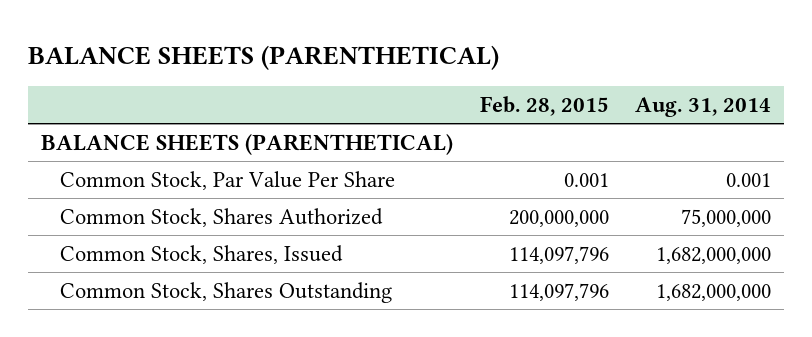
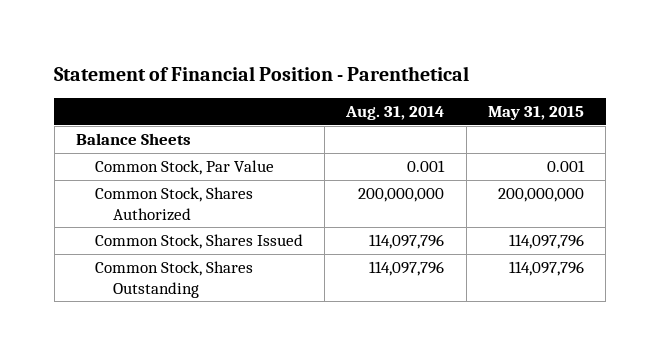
- BALANCE SHEETS (PARENTHETICAL)
+ Statement of Financial Position - Parenthetical
- | Feb. 28, 2015 | Aug. 31, 2014
+ | Aug. 31, 2014 | May 31, 2015
- BALANCE SHEETS (PARENTHETICAL)
- Common Stock, Par Value Per Share | 0.001 | 0.001
- Common Stock, Shares Authorized | 200,000,000 | 75,000,000
- Common Stock, Shares, Issued | 114,097,796 | 1,682,000,000
- Common Stock, Shares Outstanding | 114,097,796 | 1,682,000,000
+ Balance Sheets
+ Common Stock, Par Value | 0.001 | 0.001
+ Common Stock, Shares Authorized | 200,000,000 | 200,000,000
+ Common Stock, Shares Issued | 114,097,796 | 114,097,796
+ Common Stock, Shares Outstanding | 114,097,796 | 114,097,796

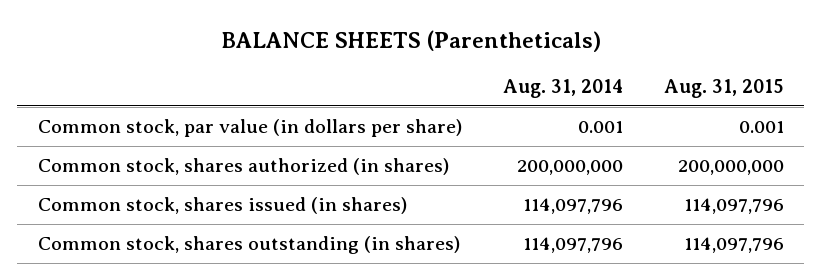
- Statement of Financial Position - Parenthetical
+ BALANCE SHEETS (Parentheticals)
- | Aug. 31, 2014 | May 31, 2015
+ | Aug. 31, 2014 | Aug. 31, 2015
- Balance Sheets
- Common Stock, Par Value | 0.001 | 0.001
- Common Stock, Shares Authorized | 200,000,000 | 200,000,000
- Common Stock, Shares Issued | 114,097,796 | 114,097,796
- Common Stock, Shares Outstanding | 114,097,796 | 114,097,796
+ Common stock, par value (in dollars per share) | 0.001 | 0.001
+ Common stock, shares authorized (in shares) | 200,000,000 | 200,000,000
+ Common stock, shares issued (in shares) | 114,097,796 | 114,097,796
+ Common stock, shares outstanding (in shares) | 114,097,796 | 114,097,796

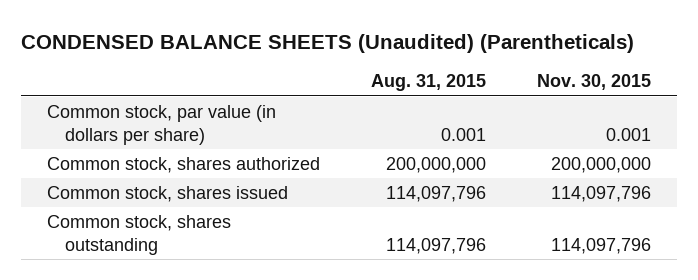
- BALANCE SHEETS (Parentheticals)
+ CONDENSED BALANCE SHEETS (Unaudited) (Parentheticals)
- | Aug. 31, 2014 | Aug. 31, 2015
+ | Aug. 31, 2015 | Nov. 30, 2015
- Common stock, shares authorized (in shares) | 200,000,000 | 200,000,000
- Common stock, shares issued (in shares) | 114,097,796 | 114,097,796
- Common stock, shares outstanding (in shares) | 114,097,796 | 114,097,796
+ Common stock, shares authorized | 200,000,000 | 200,000,000
+ Common stock, shares issued | 114,097,796 | 114,097,796
+ Common stock, shares outstanding | 114,097,796 | 114,097,796

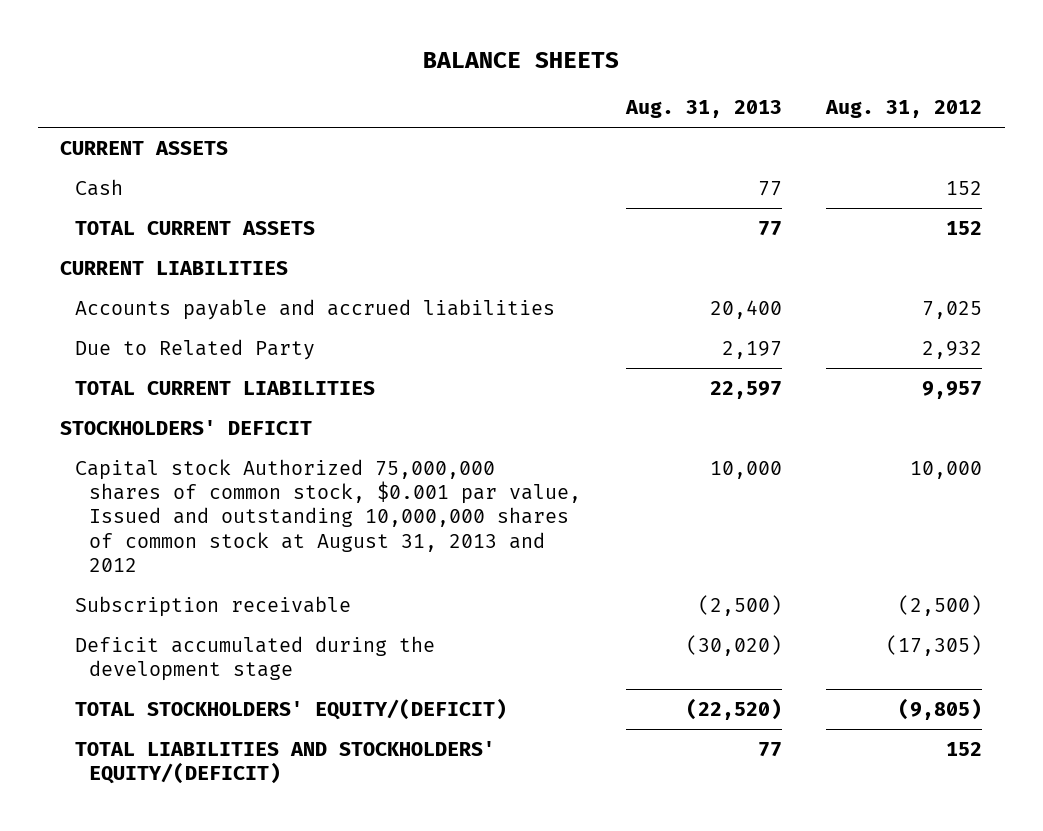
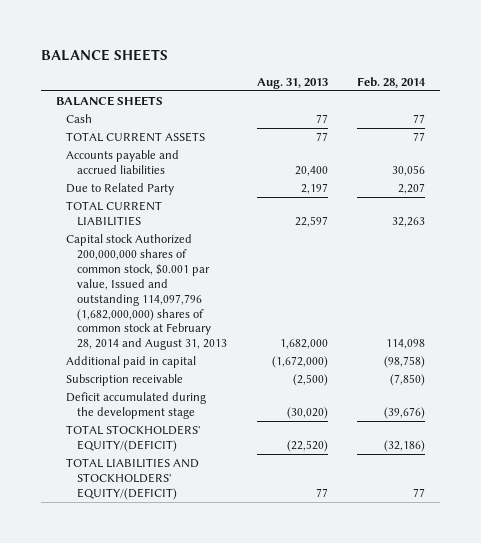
- | Aug. 31, 2013 | Aug. 31, 2012
+ | Aug. 31, 2013 | Feb. 28, 2014
- CURRENT ASSETS
+ BALANCE SHEETS
- CURRENT LIABILITIES
- STOCKHOLDERS' DEFICIT
- Capital stock Authorized 75,000,000 shares of common stock, $0.001 par value, Issued and outstanding 10,000,000 shares of common stock at August 31, 2013 and 2012 | 10,000 | 10,000
+ Capital stock Authorized 200,000,000 shares of common stock, $0.001 par value, Issued and outstanding 114,097,796 (1,682,000,000) shares of common stock at February 28, 2014 and August 31, 2013 | 1,682,000 | 114,098
+ Additional paid in capital | (1,672,000) | (98,758)

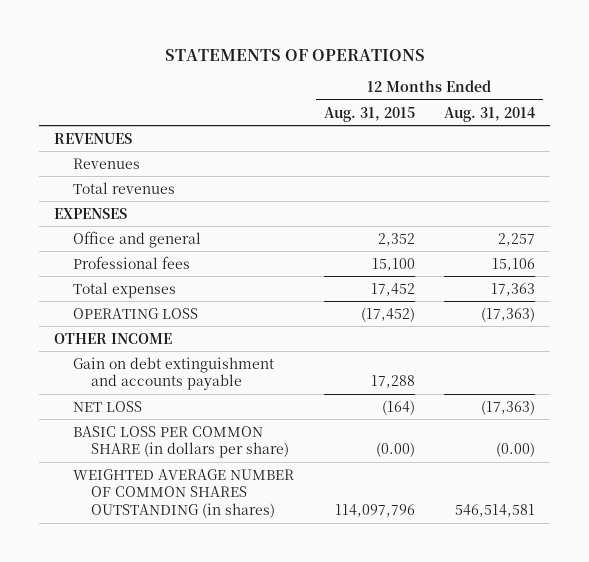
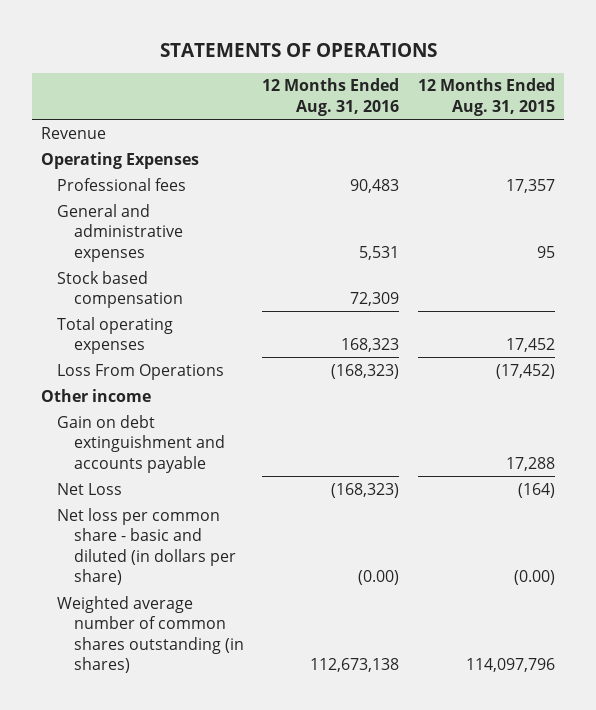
- | 12 Months Ended Aug. 31, 2015 | 12 Months Ended Aug. 31, 2014
+ | 12 Months Ended Aug. 31, 2016 | 12 Months Ended Aug. 31, 2015
- REVENUES
- Revenues
- Total revenues
- EXPENSES
- Office and general | 2,352 | 2,257
- Professional fees | 15,100 | 15,106
- Total expenses | 17,452 | 17,363
- OPERATING LOSS | (17,452) | (17,363)
- OTHER INCOME
+ Revenue
+ Operating Expenses
+ Professional fees | 90,483 | 17,357
+ General and administrative expenses | 5,531 | 95
+ Stock based compensation | 72,309 |
+ Total operating expenses | 168,323 | 17,452
+ Loss From Operations | (168,323) | (17,452)
+ Other income
- NET LOSS | (164) | (17,363)
- BASIC LOSS PER COMMON SHARE (in dollars per share) | (0.00) | (0.00)
- WEIGHTED AVERAGE NUMBER OF COMMON SHARES OUTSTANDING (in shares) | 114,097,796 | 546,514,581
+ Net Loss | (168,323) | (164)
+ Net loss per common share - basic and diluted (in dollars per share) | (0.00) | (0.00)
+ Weighted average number of common shares outstanding (in shares) | 112,673,138 | 114,097,796

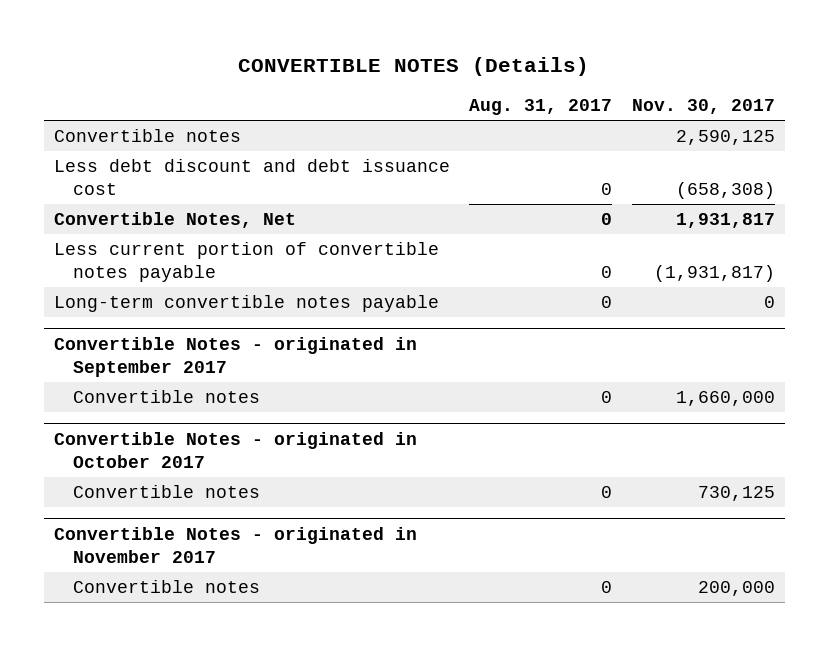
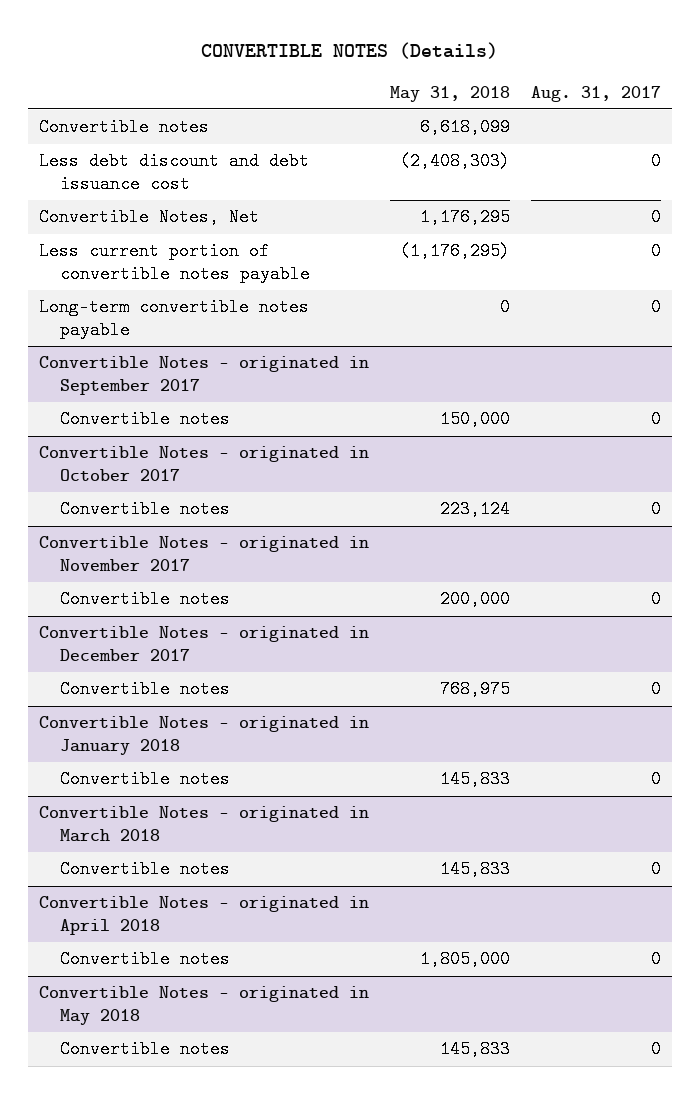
- | Aug. 31, 2017 | Nov. 30, 2017
+ | May 31, 2018 | Aug. 31, 2017
+ Convertible Notes - originated in December 2017
+ Convertible notes | 768,975 | 0
+ Convertible Notes - originated in January 2018
+ Convertible notes | 145,833 | 0
+ Convertible Notes - originated in March 2018
+ Convertible notes | 145,833 | 0
+ Convertible Notes - originated in April 2018
+ Convertible notes | 1,805,000 | 0
+ Convertible Notes - originated in May 2018
+ Convertible notes | 145,833 | 0

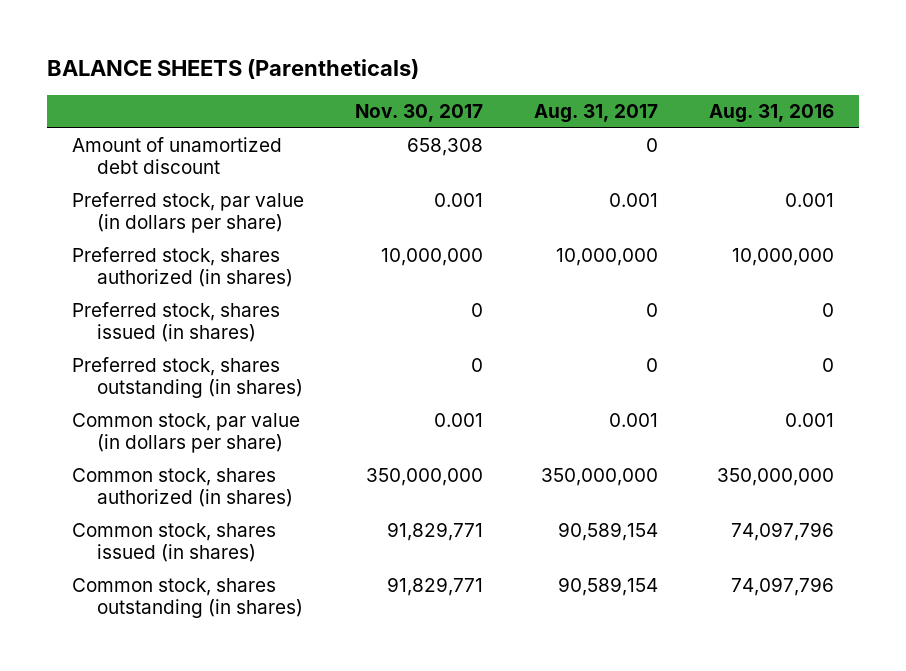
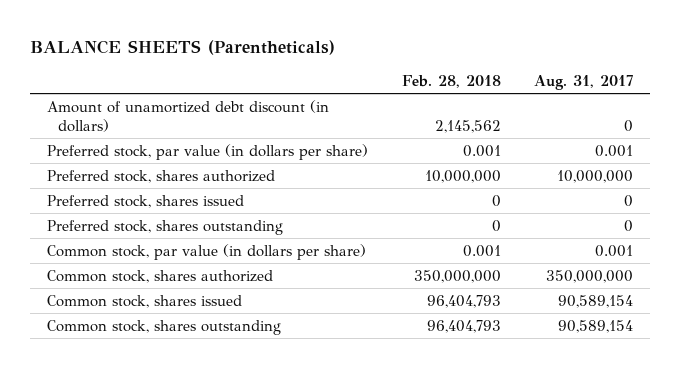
- | Nov. 30, 2017 | Aug. 31, 2017 | Aug. 31, 2016
+ | Feb. 28, 2018 | Aug. 31, 2017
- Amount of unamortized debt discount | 658,308 | 0 |
+ Amount of unamortized debt discount (in dollars) | 2,145,562 | 0
- Preferred stock, shares authorized (in shares) | 10,000,000 | 10,000,000 | 10,000,000
- Preferred stock, shares issued (in shares) | 0 | 0 | 0
- Preferred stock, shares outstanding (in shares) | 0 | 0 | 0
+ Preferred stock, shares authorized | 10,000,000 | 10,000,000
+ Preferred stock, shares issued | 0 | 0
+ Preferred stock, shares outstanding | 0 | 0
- Common stock, shares authorized (in shares) | 350,000,000 | 350,000,000 | 350,000,000
- Common stock, shares issued (in shares) | 91,829,771 | 90,589,154 | 74,097,796
- Common stock, shares outstanding (in shares) | 91,829,771 | 90,589,154 | 74,097,796
+ Common stock, shares authorized | 350,000,000 | 350,000,000
+ Common stock, shares issued | 96,404,793 | 90,589,154
+ Common stock, shares outstanding | 96,404,793 | 90,589,154

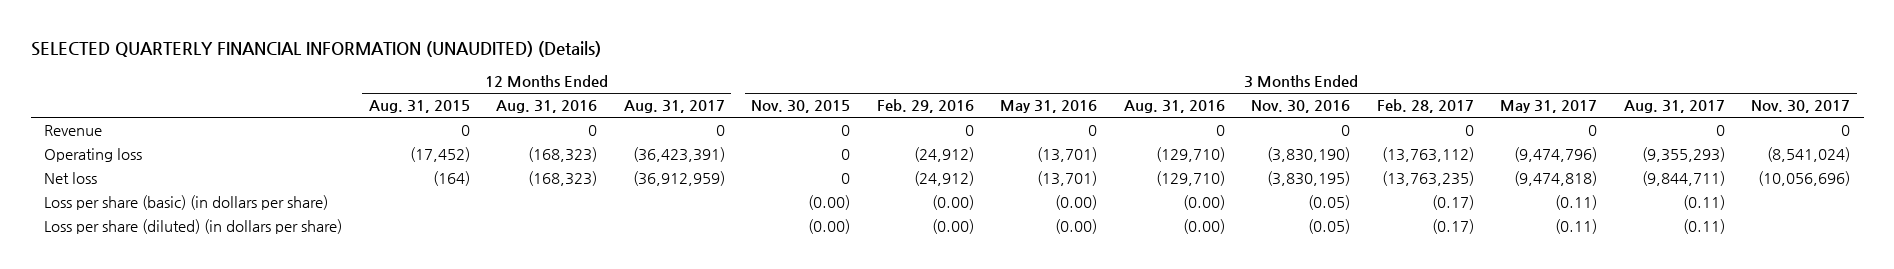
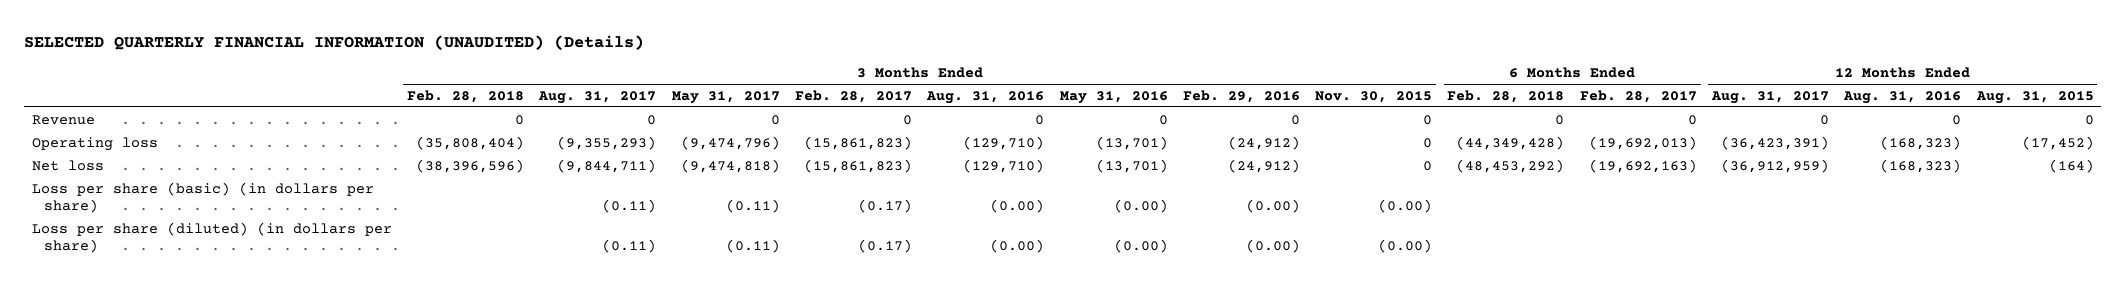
- | 12 Months Ended Aug. 31, 2015 | 12 Months Ended Aug. 31, 2016 | 12 Months Ended Aug. 31, 2017 | 3 Months Ended Nov. 30, 2015 | 3 Months Ended Feb. 29, 2016 | 3 Months Ended May 31, 2016 | 3 Months Ended Aug. 31, 2016 | 3 Months Ended Nov. 30, 2016 | 3 Months Ended Feb. 28, 2017 | 3 Months Ended May 31, 2017 | 3 Months Ended Aug. 31, 2017 | 3 Months Ended Nov. 30, 2017
+ | 3 Months Ended Feb. 28, 2018 | 3 Months Ended Aug. 31, 2017 | 3 Months Ended May 31, 2017 | 3 Months Ended Feb. 28, 2017 | 3 Months Ended Aug. 31, 2016 | 3 Months Ended May 31, 2016 | 3 Months Ended Feb. 29, 2016 | 3 Months Ended Nov. 30, 2015 | 6 Months Ended Feb. 28, 2018 | 6 Months Ended Feb. 28, 2017 | 12 Months Ended Aug. 31, 2017 | 12 Months Ended Aug. 31, 2016 | 12 Months Ended Aug. 31, 2015
- Operating loss | (17,452) | (168,323) | (36,423,391) | 0 | (24,912) | (13,701) | (129,710) | (3,830,190) | (13,763,112) | (9,474,796) | (9,355,293) | (8,541,024)
- Net loss | (164) | (168,323) | (36,912,959) | 0 | (24,912) | (13,701) | (129,710) | (3,830,195) | (13,763,235) | (9,474,818) | (9,844,711) | (10,056,696)
+ Operating loss | (35,808,404) | (9,355,293) | (9,474,796) | (15,861,823) | (129,710) | (13,701) | (24,912) | 0 | (44,349,428) | (19,692,013) | (36,423,391) | (168,323) | (17,452)
+ Net loss | (38,396,596) | (9,844,711) | (9,474,818) | (15,861,823) | (129,710) | (13,701) | (24,912) | 0 | (48,453,292) | (19,692,163) | (36,912,959) | (168,323) | (164)

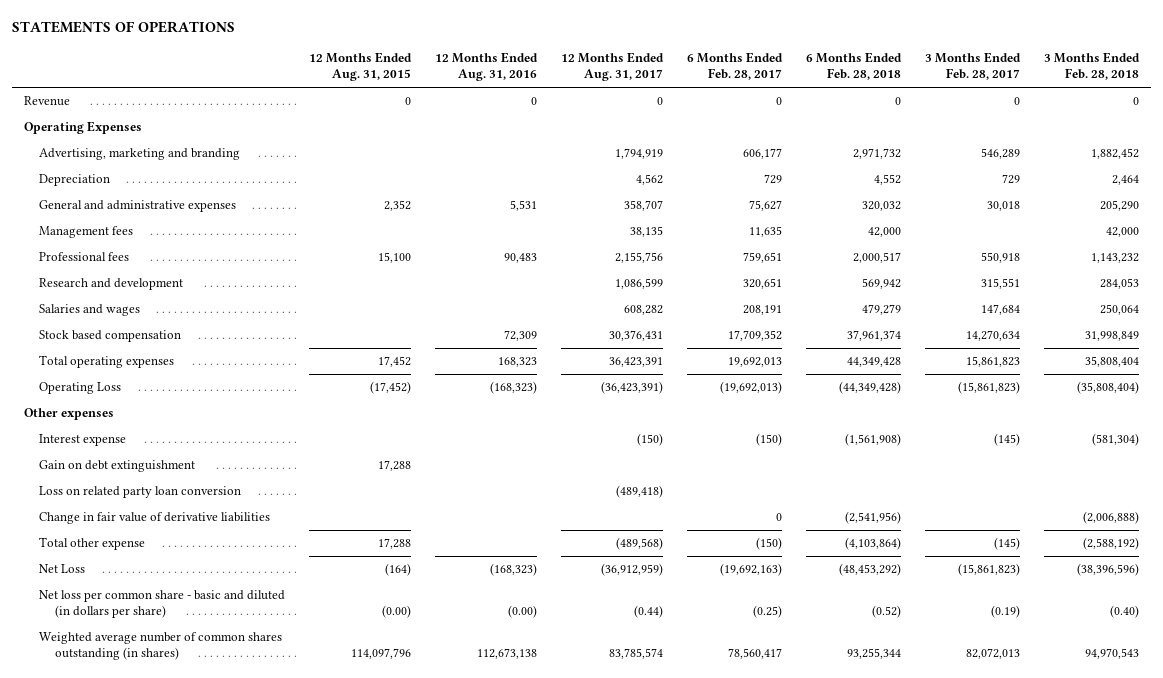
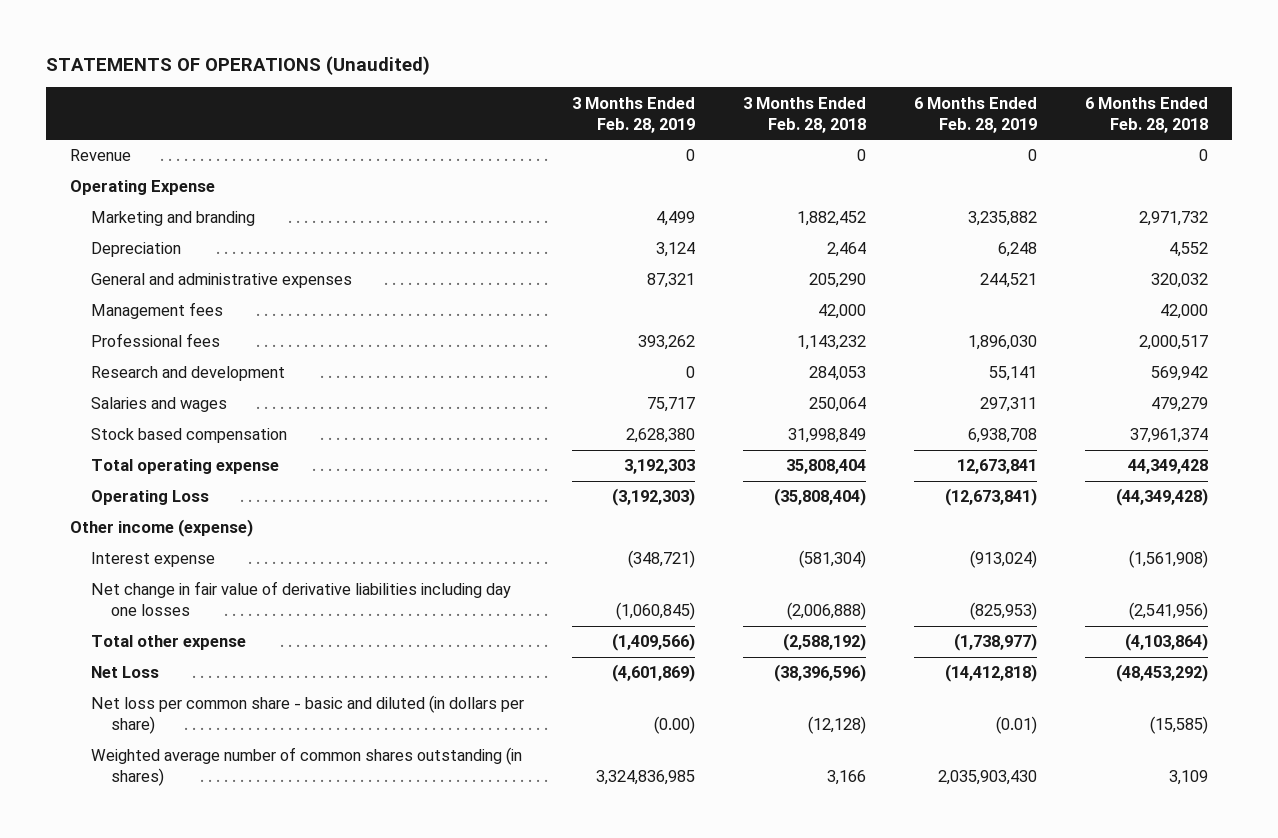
- STATEMENTS OF OPERATIONS
+ STATEMENTS OF OPERATIONS (Unaudited)
- | 12 Months Ended Aug. 31, 2015 | 12 Months Ended Aug. 31, 2016 | 12 Months Ended Aug. 31, 2017 | 6 Months Ended Feb. 28, 2017 | 6 Months Ended Feb. 28, 2018 | 3 Months Ended Feb. 28, 2017 | 3 Months Ended Feb. 28, 2018
+ | 3 Months Ended Feb. 28, 2019 | 3 Months Ended Feb. 28, 2018 | 6 Months Ended Feb. 28, 2019 | 6 Months Ended Feb. 28, 2018
- Operating Expenses
- Advertising, marketing and branding | | | 1,794,919 | 606,177 | 2,971,732 | 546,289 | 1,882,452
+ Operating Expense
+ Marketing and branding | 4,499 | 1,882,452 | 3,235,882 | 2,971,732
- Total operating expenses | 17,452 | 168,323 | 36,423,391 | 19,692,013 | 44,349,428 | 15,861,823 | 35,808,404
+ Total operating expense | 3,192,303 | 35,808,404 | 12,673,841 | 44,349,428
- Other expenses
+ Other income (expense)
- Gain on debt extinguishment | 17,288 | | | | | |
- Loss on related party loan conversion | | | (489,418) | | | |
- Change in fair value of derivative liabilities | | | | 0 | (2,541,956) | | (2,006,888)
+ Net change in fair value of derivative liabilities including day one losses | (1,060,845) | (2,006,888) | (825,953) | (2,541,956)
- Net loss per common share - basic and diluted (in dollars per share) | (0.00) | (0.00) | (0.44) | (0.25) | (0.52) | (0.19) | (0.40)
- Weighted average number of common shares outstanding (in shares) | 114,097,796 | 112,673,138 | 83,785,574 | 78,560,417 | 93,255,344 | 82,072,013 | 94,970,543
+ Net loss per common share - basic and diluted (in dollars per share) | (0.00) | (12,128) | (0.01) | (15,585)
+ Weighted average number of common shares outstanding (in shares) | 3,324,836,985 | 3,166 | 2,035,903,430 | 3,109

